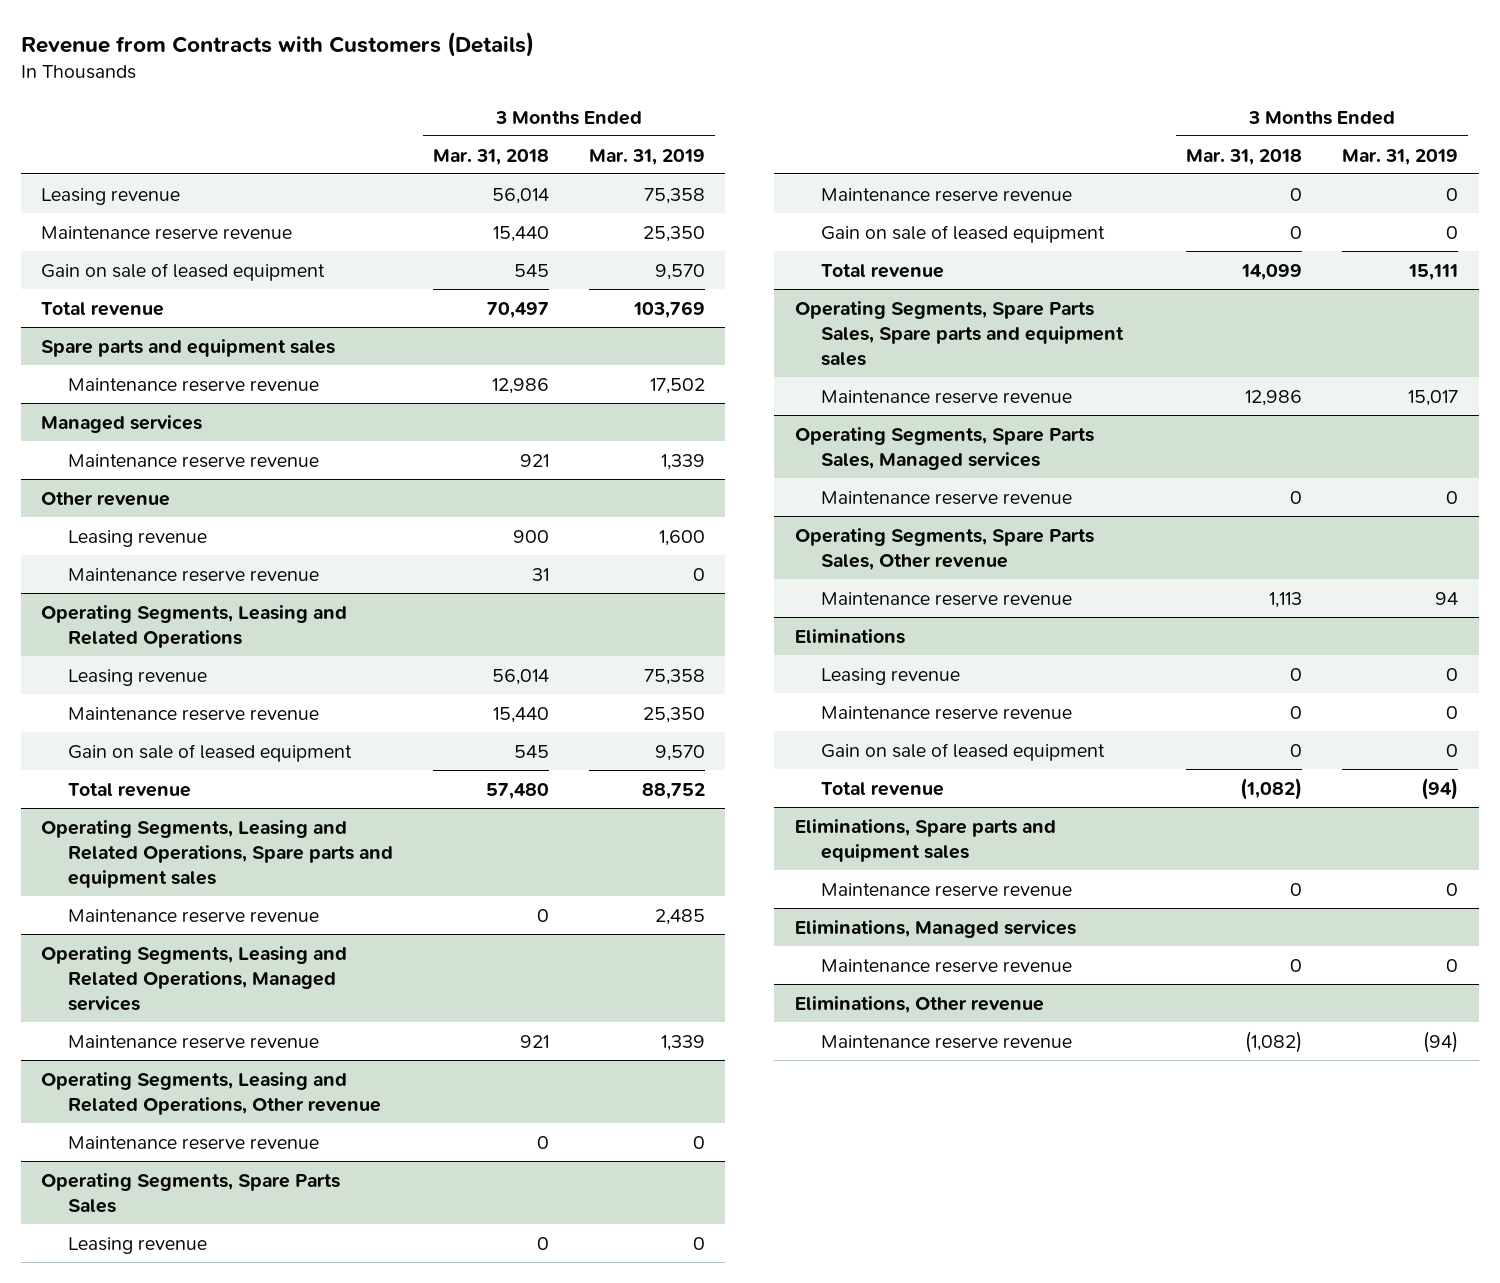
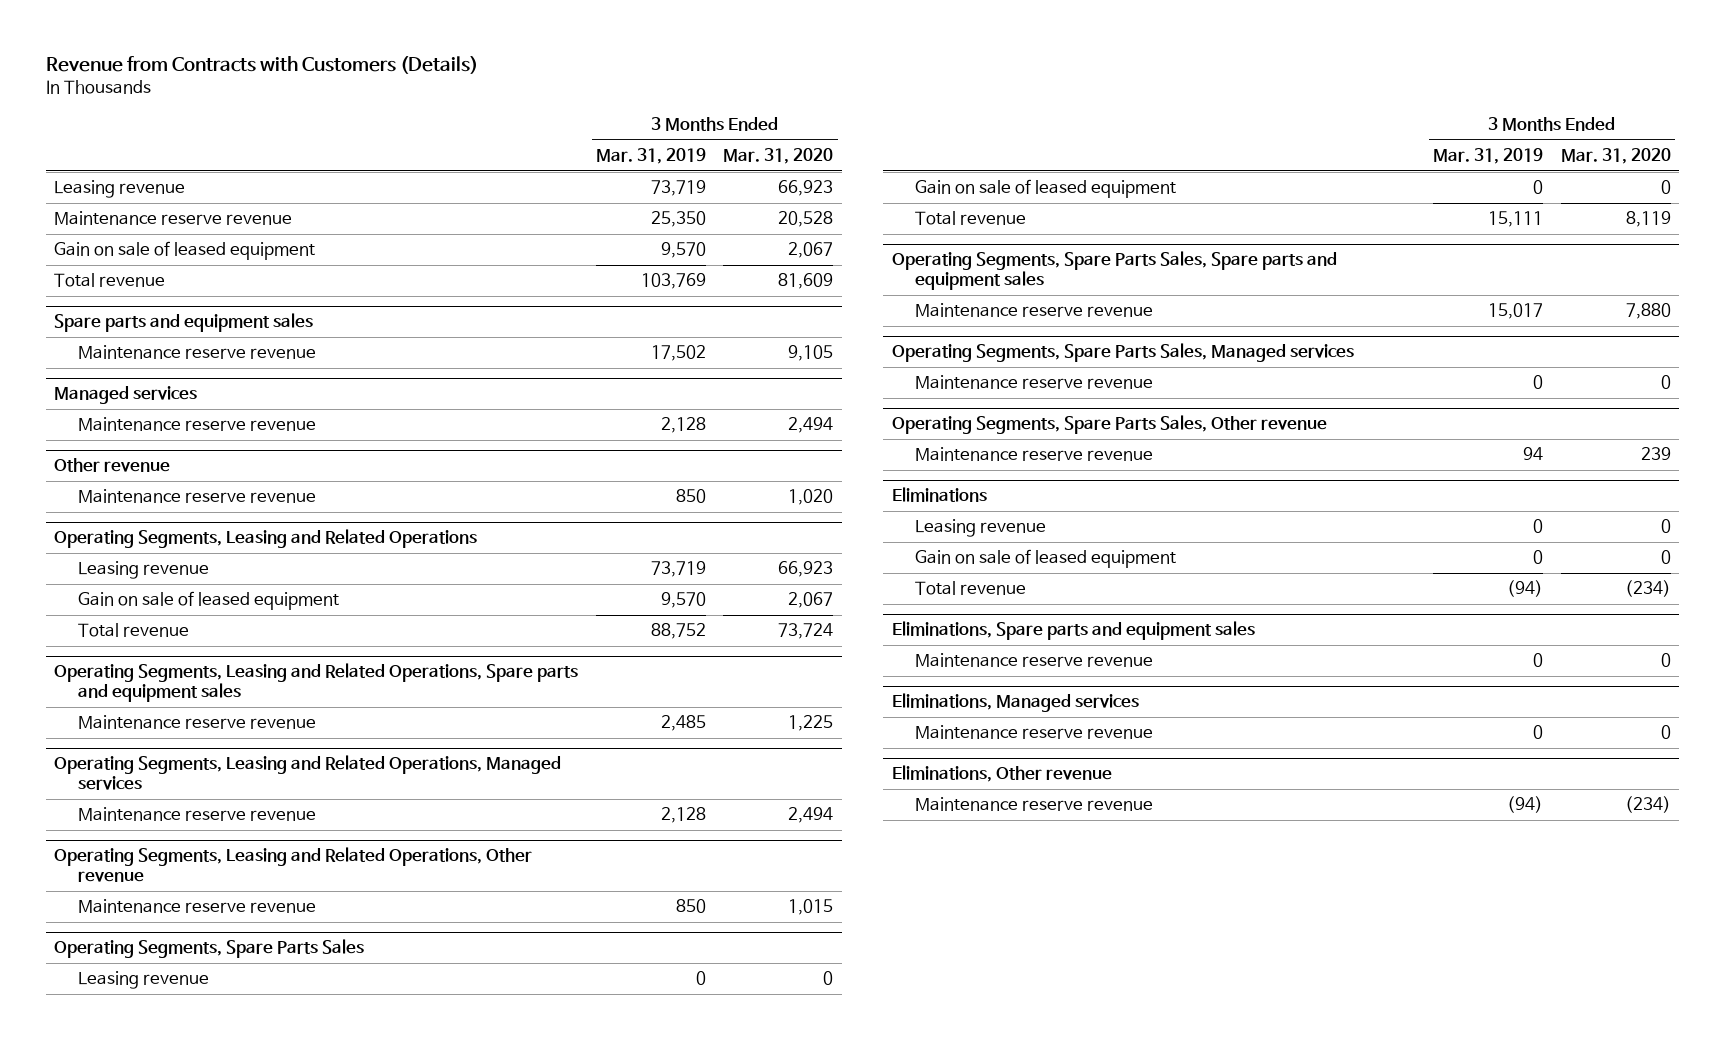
- | 3 Months Ended Mar. 31, 2018 | 3 Months Ended Mar. 31, 2019
+ | 3 Months Ended Mar. 31, 2019 | 3 Months Ended Mar. 31, 2020
- Leasing revenue | 56,014 | 75,358
+ Leasing revenue | 73,719 | 66,923
@ Managed services
- Maintenance reserve revenue | 921 | 1,339
+ Maintenance reserve revenue | 2,128 | 2,494
@ Other revenue
- Leasing revenue | 900 | 1,600
- Maintenance reserve revenue | 31 | 0
+ Maintenance reserve revenue | 850 | 1,020
@ Operating Segments, Leasing and Related Operations
- Leasing revenue | 56,014 | 75,358
- Maintenance reserve revenue | 15,440 | 25,350
+ Leasing revenue | 73,719 | 66,923
@ Operating Segments, Leasing and Related Operations, Managed services
- Maintenance reserve revenue | 921 | 1,339
+ Maintenance reserve revenue | 2,128 | 2,494
@ Operating Segments, Leasing and Related Operations, Other revenue
- Maintenance reserve revenue | 0 | 0
+ Maintenance reserve revenue | 850 | 1,015
@ Operating Segments, Spare Parts Sales
- Maintenance reserve revenue | 0 | 0
@ Eliminations
- Maintenance reserve revenue | 0 | 0

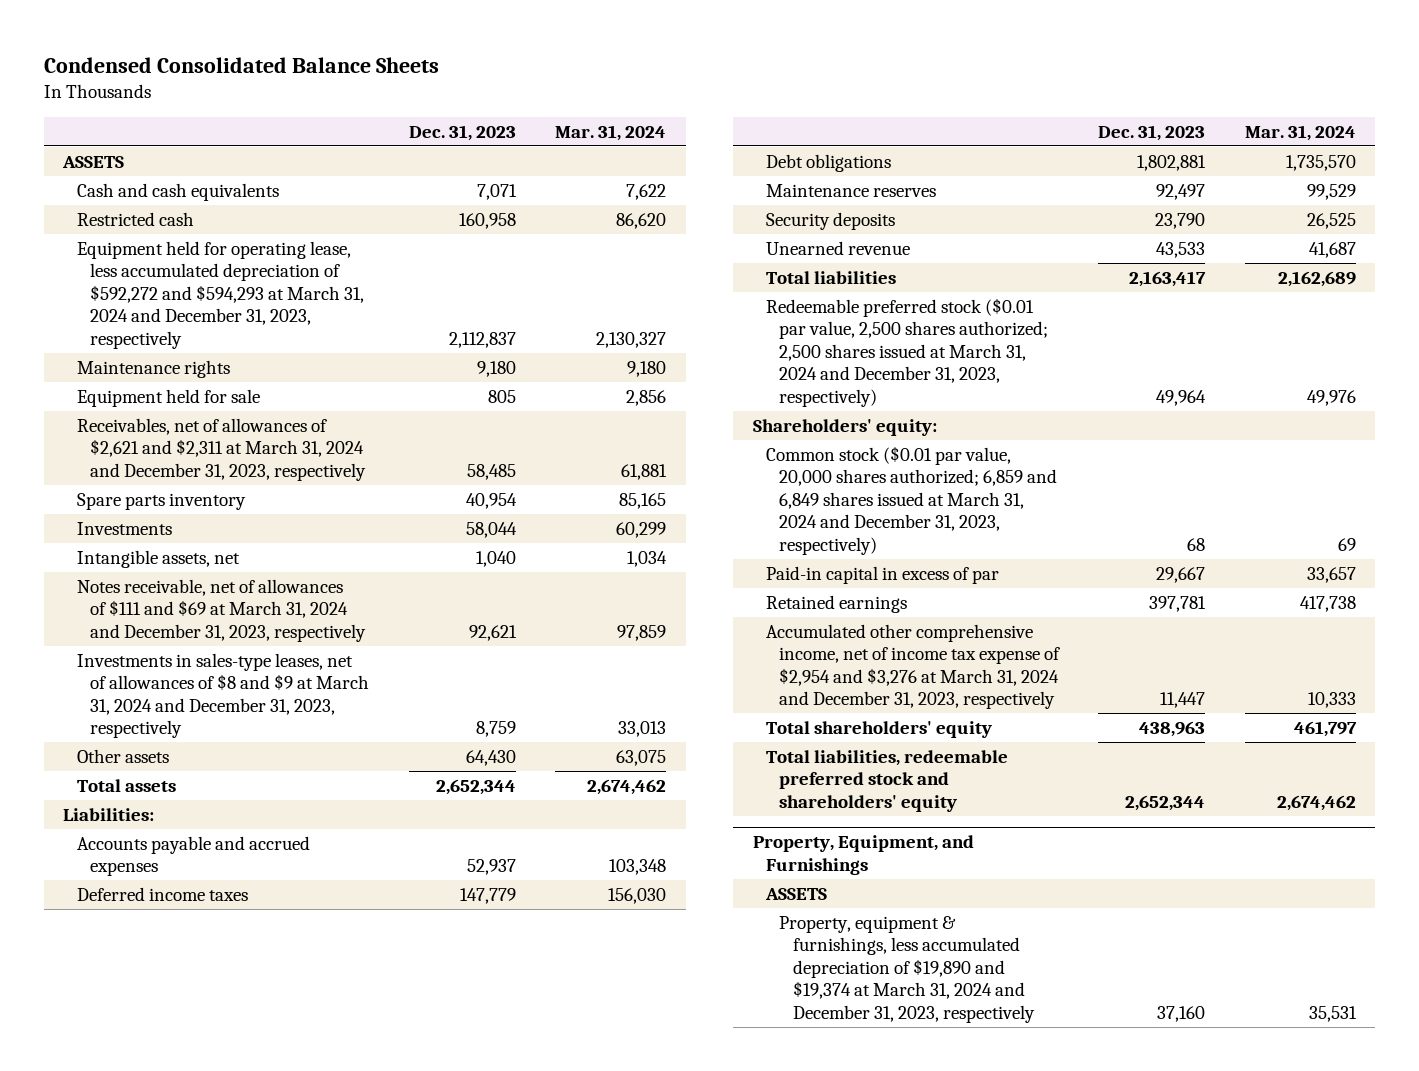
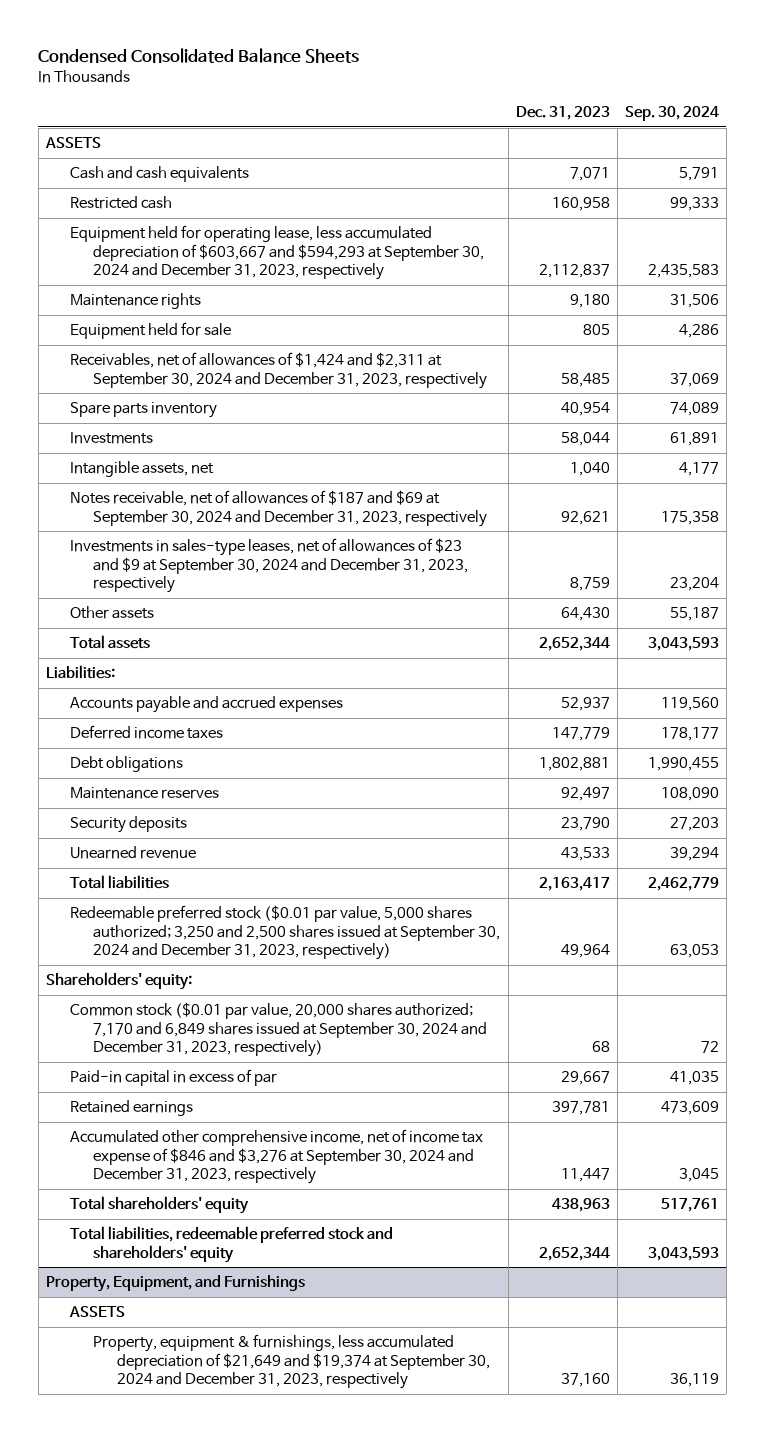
- | Dec. 31, 2023 | Mar. 31, 2024
+ | Dec. 31, 2023 | Sep. 30, 2024
- Equipment held for operating lease, less accumulated depreciation of $592,272 and $594,293 at March 31, 2024 and December 31, 2023, respectively | 2,112,837 | 2,130,327
+ Equipment held for operating lease, less accumulated depreciation of $603,667 and $594,293 at September 30, 2024 and December 31, 2023, respectively | 2,112,837 | 2,435,583
- Receivables, net of allowances of $2,621 and $2,311 at March 31, 2024 and December 31, 2023, respectively | 58,485 | 61,881
+ Receivables, net of allowances of $1,424 and $2,311 at September 30, 2024 and December 31, 2023, respectively | 58,485 | 37,069
- Notes receivable, net of allowances of $111 and $69 at March 31, 2024 and December 31, 2023, respectively | 92,621 | 97,859
- Investments in sales-type leases, net of allowances of $8 and $9 at March 31, 2024 and December 31, 2023, respectively | 8,759 | 33,013
+ Notes receivable, net of allowances of $187 and $69 at September 30, 2024 and December 31, 2023, respectively | 92,621 | 175,358
+ Investments in sales-type leases, net of allowances of $23 and $9 at September 30, 2024 and December 31, 2023, respectively | 8,759 | 23,204
- Redeemable preferred stock ($0.01 par value, 2,500 shares authorized; 2,500 shares issued at March 31, 2024 and December 31, 2023, respectively) | 49,964 | 49,976
+ Redeemable preferred stock ($0.01 par value, 5,000 shares authorized; 3,250 and 2,500 shares issued at September 30, 2024 and December 31, 2023, respectively) | 49,964 | 63,053
- Common stock ($0.01 par value, 20,000 shares authorized; 6,859 and 6,849 shares issued at March 31, 2024 and December 31, 2023, respectively) | 68 | 69
+ Common stock ($0.01 par value, 20,000 shares authorized; 7,170 and 6,849 shares issued at September 30, 2024 and December 31, 2023, respectively) | 68 | 72
- Accumulated other comprehensive income, net of income tax expense of $2,954 and $3,276 at March 31, 2024 and December 31, 2023, respectively | 11,447 | 10,333
+ Accumulated other comprehensive income, net of income tax expense of $846 and $3,276 at September 30, 2024 and December 31, 2023, respectively | 11,447 | 3,045
@ Property, Equipment, and Furnishings
- Property, equipment & furnishings, less accumulated depreciation of $19,890 and $19,374 at March 31, 2024 and December 31, 2023, respectively | 37,160 | 35,531
+ Property, equipment & furnishings, less accumulated depreciation of $21,649 and $19,374 at September 30, 2024 and December 31, 2023, respectively | 37,160 | 36,119

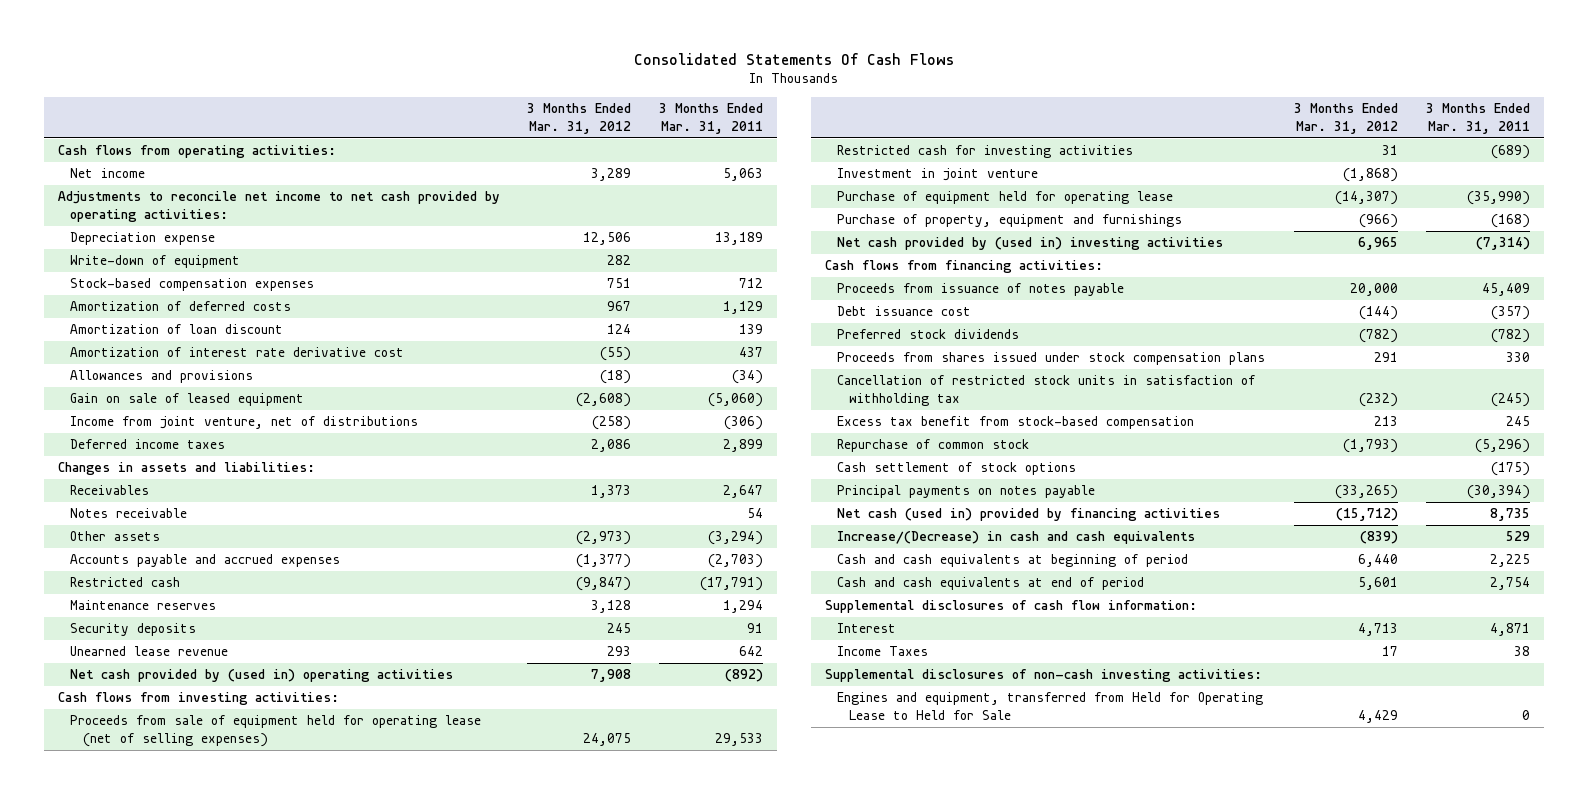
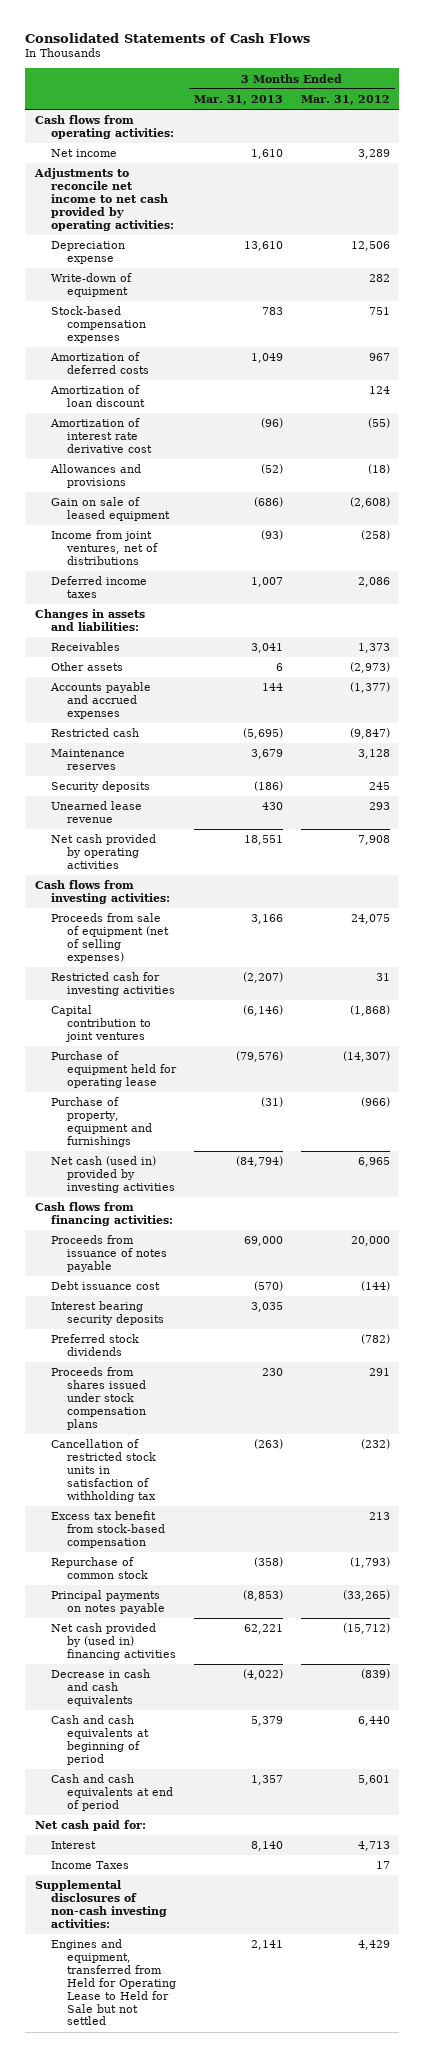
- Consolidated Statements Of Cash Flows
+ Consolidated Statements of Cash Flows
- | 3 Months Ended Mar. 31, 2012 | 3 Months Ended Mar. 31, 2011
+ | 3 Months Ended Mar. 31, 2013 | 3 Months Ended Mar. 31, 2012
- Income from joint venture, net of distributions | (258) | (306)
+ Income from joint ventures, net of distributions | (93) | (258)
- Notes receivable | | 54
- Net cash provided by (used in) operating activities | 7,908 | (892)
+ Net cash provided by operating activities | 18,551 | 7,908
- Proceeds from sale of equipment held for operating lease (net of selling expenses) | 24,075 | 29,533
+ Proceeds from sale of equipment (net of selling expenses) | 3,166 | 24,075
- Investment in joint venture | (1,868) |
+ Capital contribution to joint ventures | (6,146) | (1,868)
- Net cash provided by (used in) investing activities | 6,965 | (7,314)
+ Net cash (used in) provided by investing activities | (84,794) | 6,965
+ Interest bearing security deposits | 3,035 |
- Cash settlement of stock options | | (175)
- Net cash (used in) provided by financing activities | (15,712) | 8,735
- Increase/(Decrease) in cash and cash equivalents | (839) | 529
+ Net cash provided by (used in) financing activities | 62,221 | (15,712)
+ Decrease in cash and cash equivalents | (4,022) | (839)
- Supplemental disclosures of cash flow information:
+ Net cash paid for:
- Engines and equipment, transferred from Held for Operating Lease to Held for Sale | 4,429 | 0
+ Engines and equipment, transferred from Held for Operating Lease to Held for Sale but not settled | 2,141 | 4,429

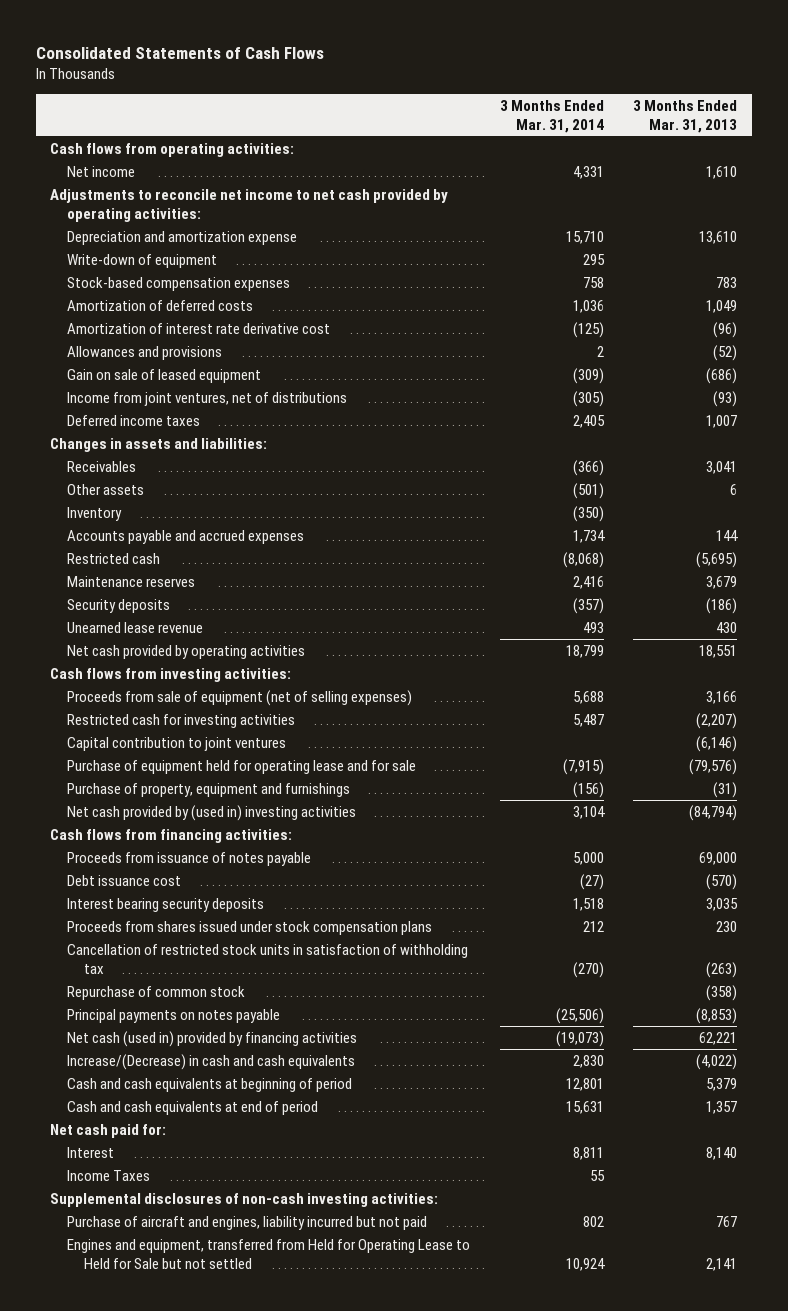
- | 3 Months Ended Mar. 31, 2013 | 3 Months Ended Mar. 31, 2012
+ | 3 Months Ended Mar. 31, 2014 | 3 Months Ended Mar. 31, 2013
- Depreciation expense | 13,610 | 12,506
+ Depreciation and amortization expense | 15,710 | 13,610
- Amortization of loan discount | | 124
+ Inventory | (350) |
- Purchase of equipment held for operating lease | (79,576) | (14,307)
+ Purchase of equipment held for operating lease and for sale | (7,915) | (79,576)
- Net cash (used in) provided by investing activities | (84,794) | 6,965
+ Net cash provided by (used in) investing activities | 3,104 | (84,794)
- Preferred stock dividends | | (782)
- Excess tax benefit from stock-based compensation | | 213
- Net cash provided by (used in) financing activities | 62,221 | (15,712)
- Decrease in cash and cash equivalents | (4,022) | (839)
+ Net cash (used in) provided by financing activities | (19,073) | 62,221
+ Increase/(Decrease) in cash and cash equivalents | 2,830 | (4,022)
+ Purchase of aircraft and engines, liability incurred but not paid | 802 | 767

